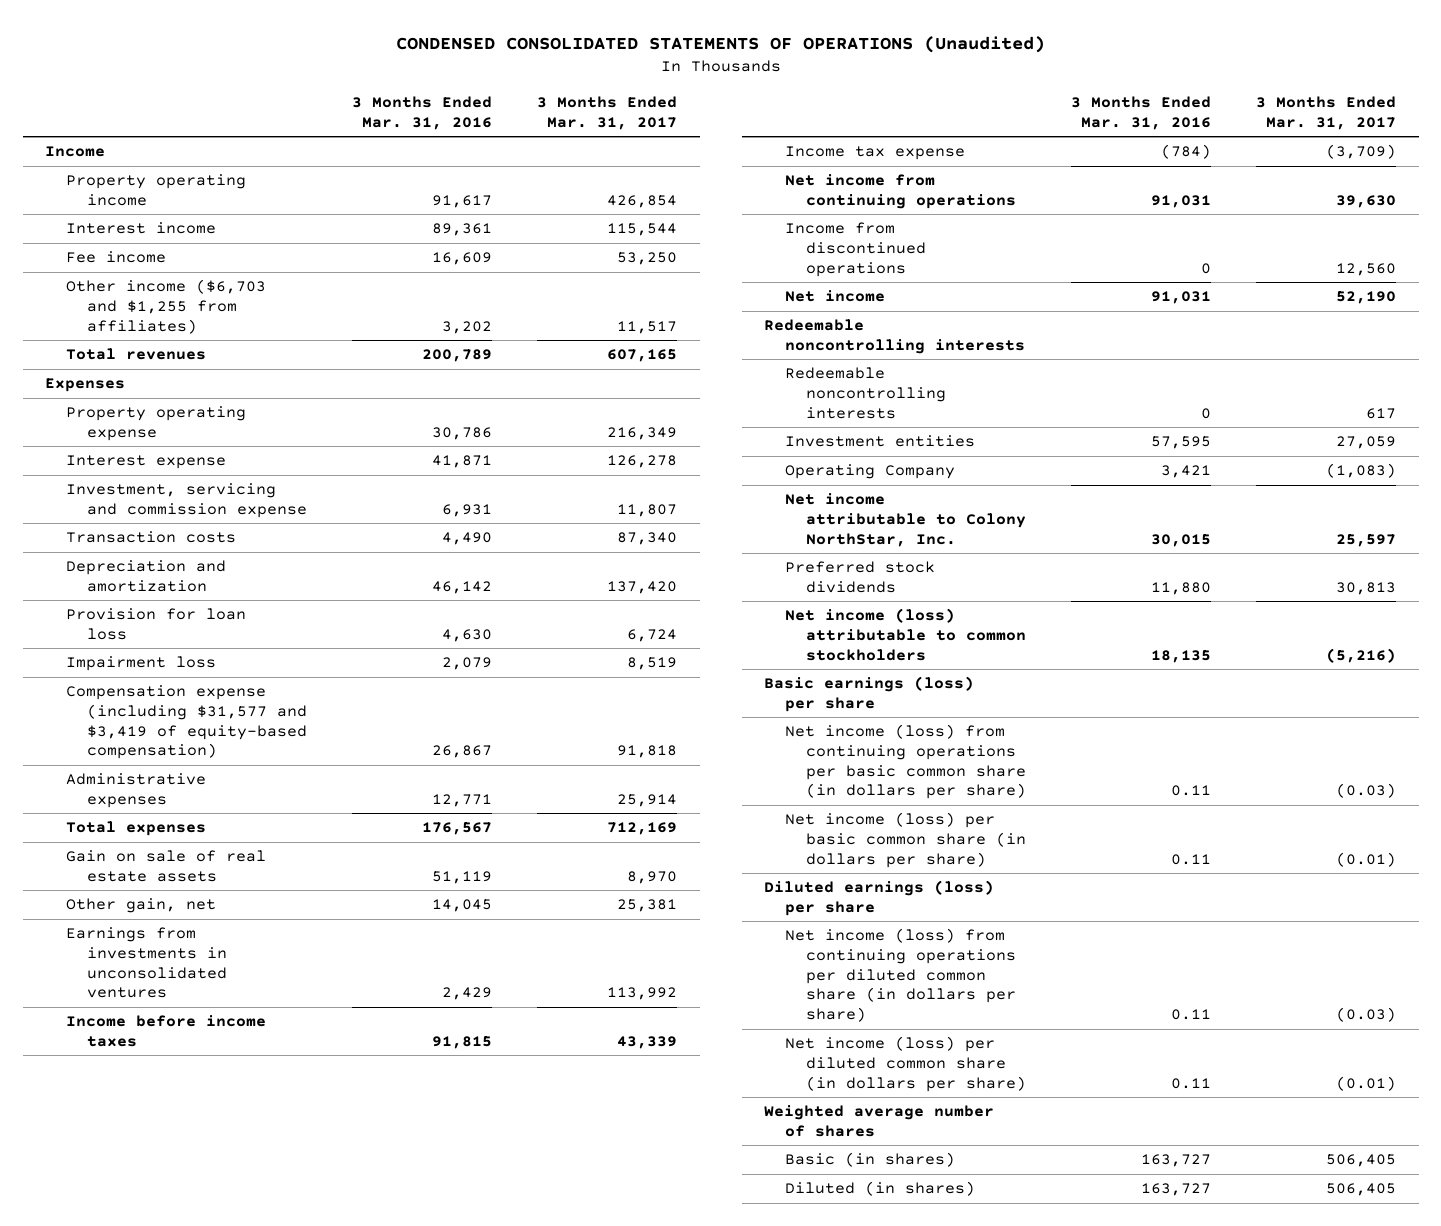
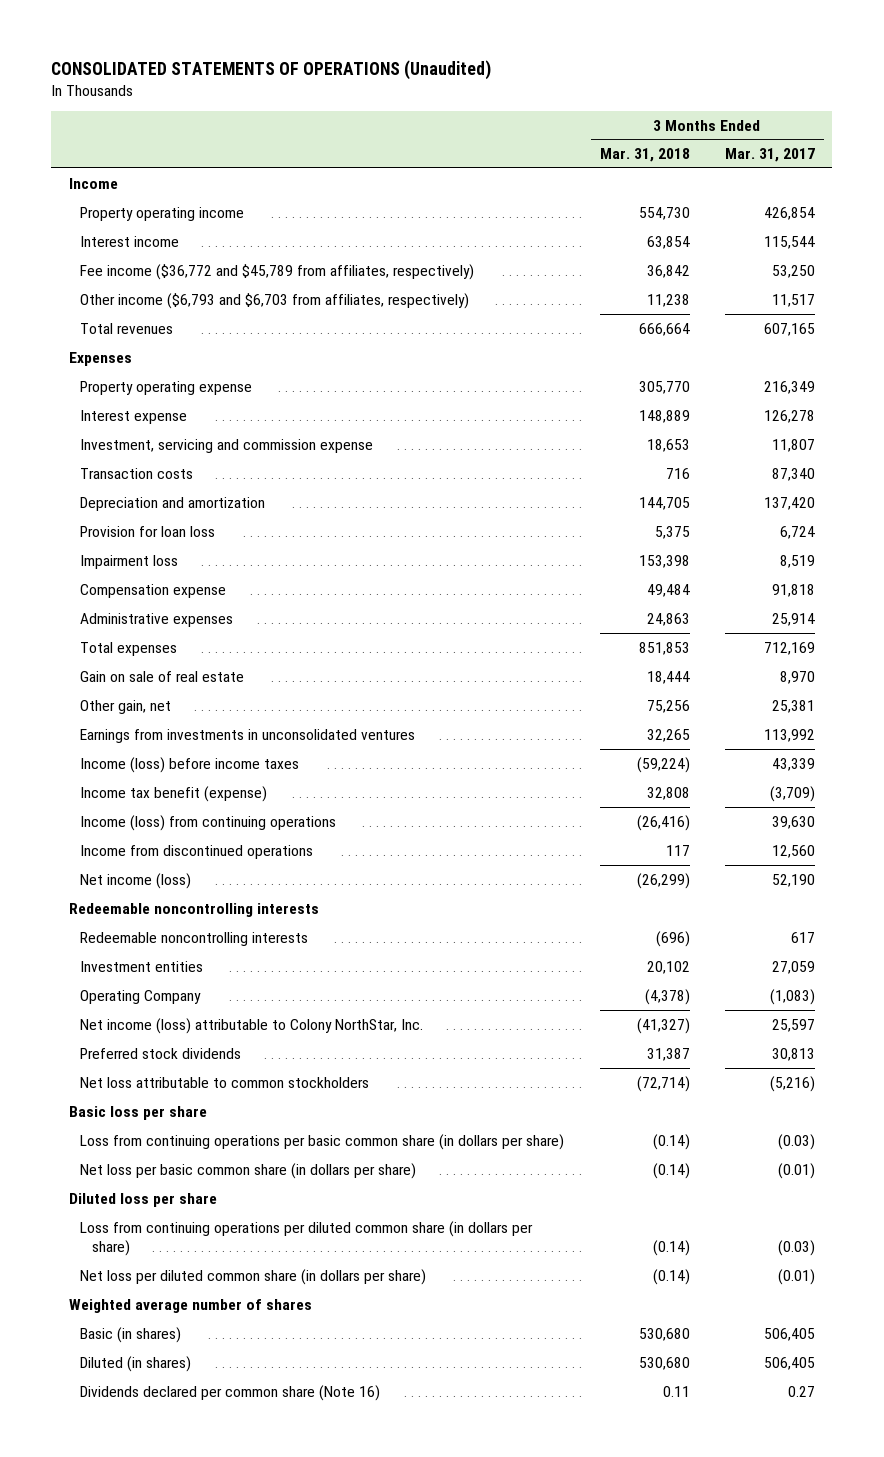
- CONDENSED CONSOLIDATED STATEMENTS OF OPERATIONS (Unaudited)
+ CONSOLIDATED STATEMENTS OF OPERATIONS (Unaudited)
- | 3 Months Ended Mar. 31, 2016 | 3 Months Ended Mar. 31, 2017
+ | 3 Months Ended Mar. 31, 2018 | 3 Months Ended Mar. 31, 2017
- Fee income | 16,609 | 53,250
- Other income ($6,703 and $1,255 from affiliates) | 3,202 | 11,517
+ Fee income ($36,772 and $45,789 from affiliates, respectively) | 36,842 | 53,250
+ Other income ($6,793 and $6,703 from affiliates, respectively) | 11,238 | 11,517
- Compensation expense (including $31,577 and $3,419 of equity-based compensation) | 26,867 | 91,818
+ Compensation expense | 49,484 | 91,818
- Gain on sale of real estate assets | 51,119 | 8,970
+ Gain on sale of real estate | 18,444 | 8,970
- Income before income taxes | 91,815 | 43,339
- Income tax expense | (784) | (3,709)
- Net income from continuing operations | 91,031 | 39,630
+ Income (loss) before income taxes | (59,224) | 43,339
+ Income tax benefit (expense) | 32,808 | (3,709)
+ Income (loss) from continuing operations | (26,416) | 39,630
- Net income | 91,031 | 52,190
+ Net income (loss) | (26,299) | 52,190
- Net income attributable to Colony NorthStar, Inc. | 30,015 | 25,597
+ Net income (loss) attributable to Colony NorthStar, Inc. | (41,327) | 25,597
- Net income (loss) attributable to common stockholders | 18,135 | (5,216)
- Basic earnings (loss) per share
- Net income (loss) from continuing operations per basic common share (in dollars per share) | 0.11 | (0.03)
- Net income (loss) per basic common share (in dollars per share) | 0.11 | (0.01)
- Diluted earnings (loss) per share
- Net income (loss) from continuing operations per diluted common share (in dollars per share) | 0.11 | (0.03)
- Net income (loss) per diluted common share (in dollars per share) | 0.11 | (0.01)
+ Net loss attributable to common stockholders | (72,714) | (5,216)
+ Basic loss per share
+ Loss from continuing operations per basic common share (in dollars per share) | (0.14) | (0.03)
+ Net loss per basic common share (in dollars per share) | (0.14) | (0.01)
+ Diluted loss per share
+ Loss from continuing operations per diluted common share (in dollars per share) | (0.14) | (0.03)
+ Net loss per diluted common share (in dollars per share) | (0.14) | (0.01)
+ Dividends declared per common share (Note 16) | 0.11 | 0.27

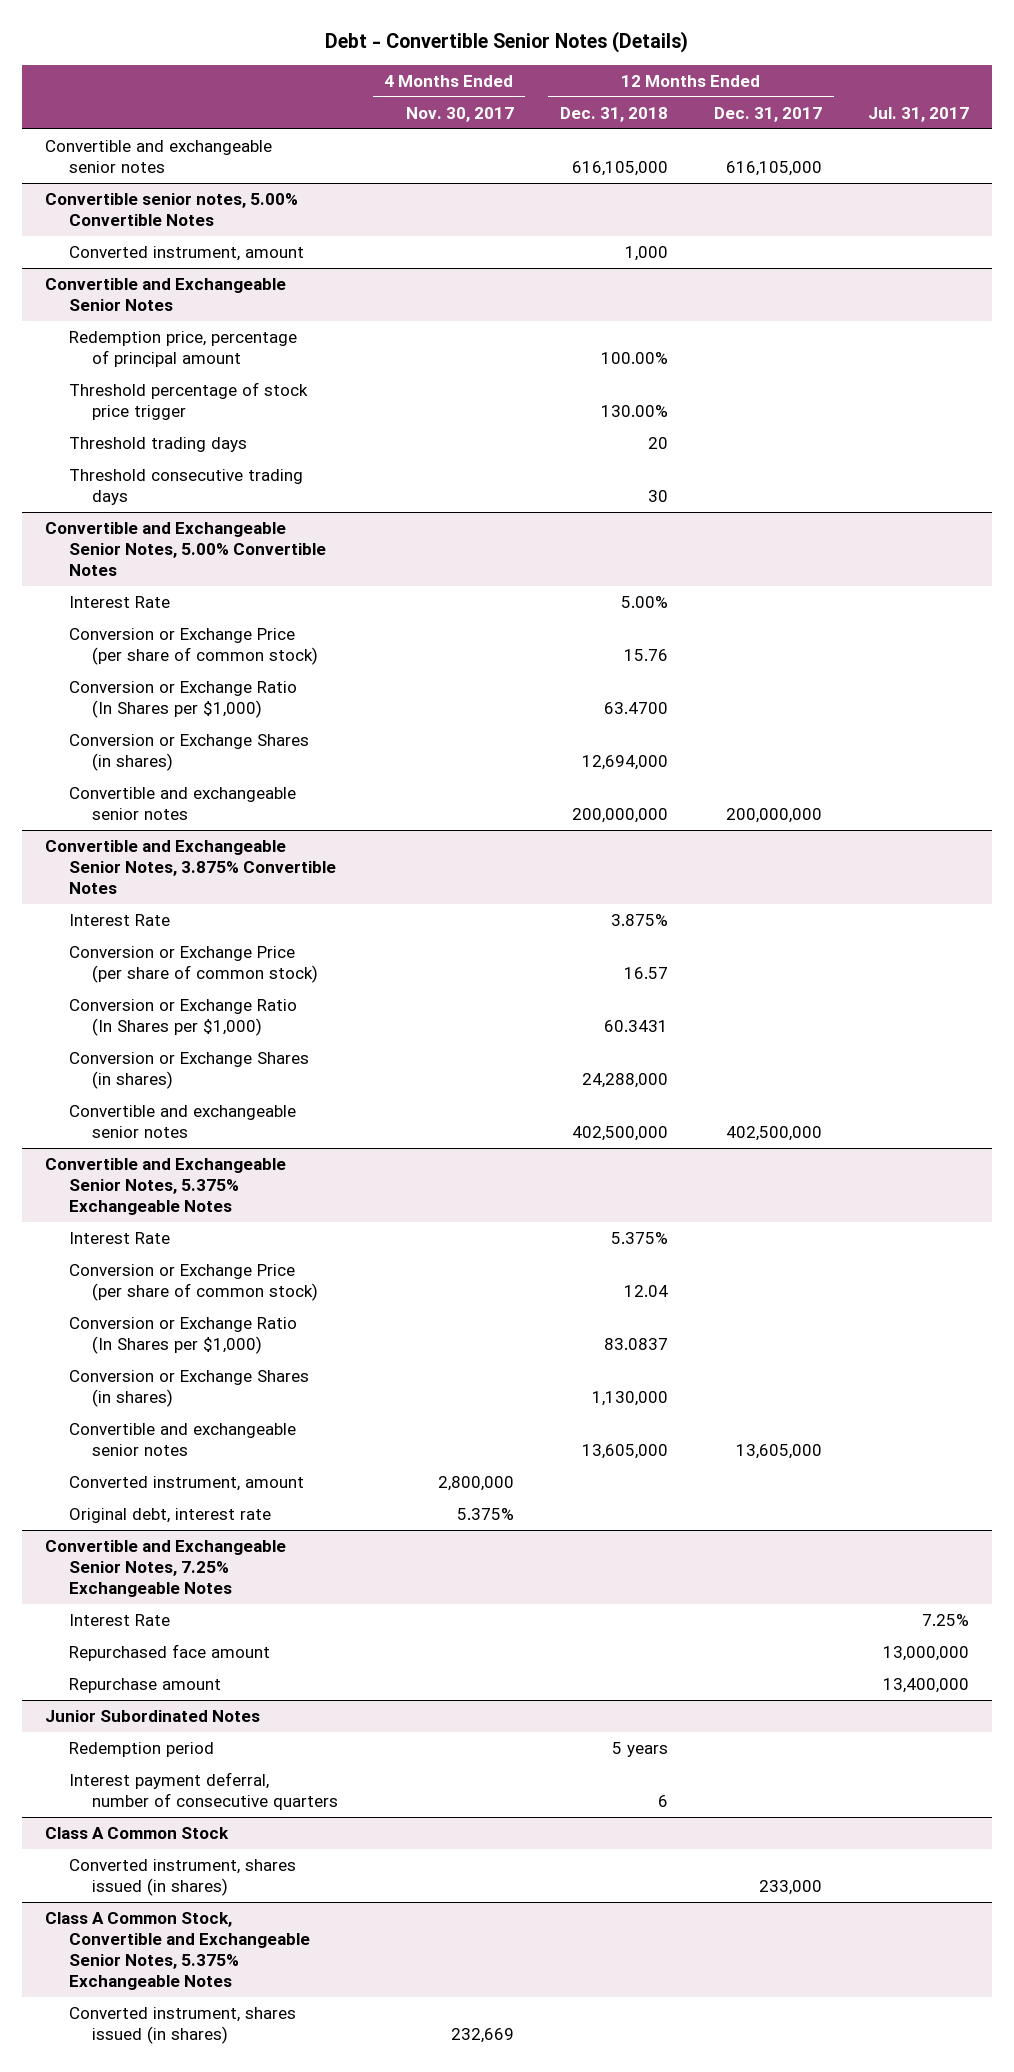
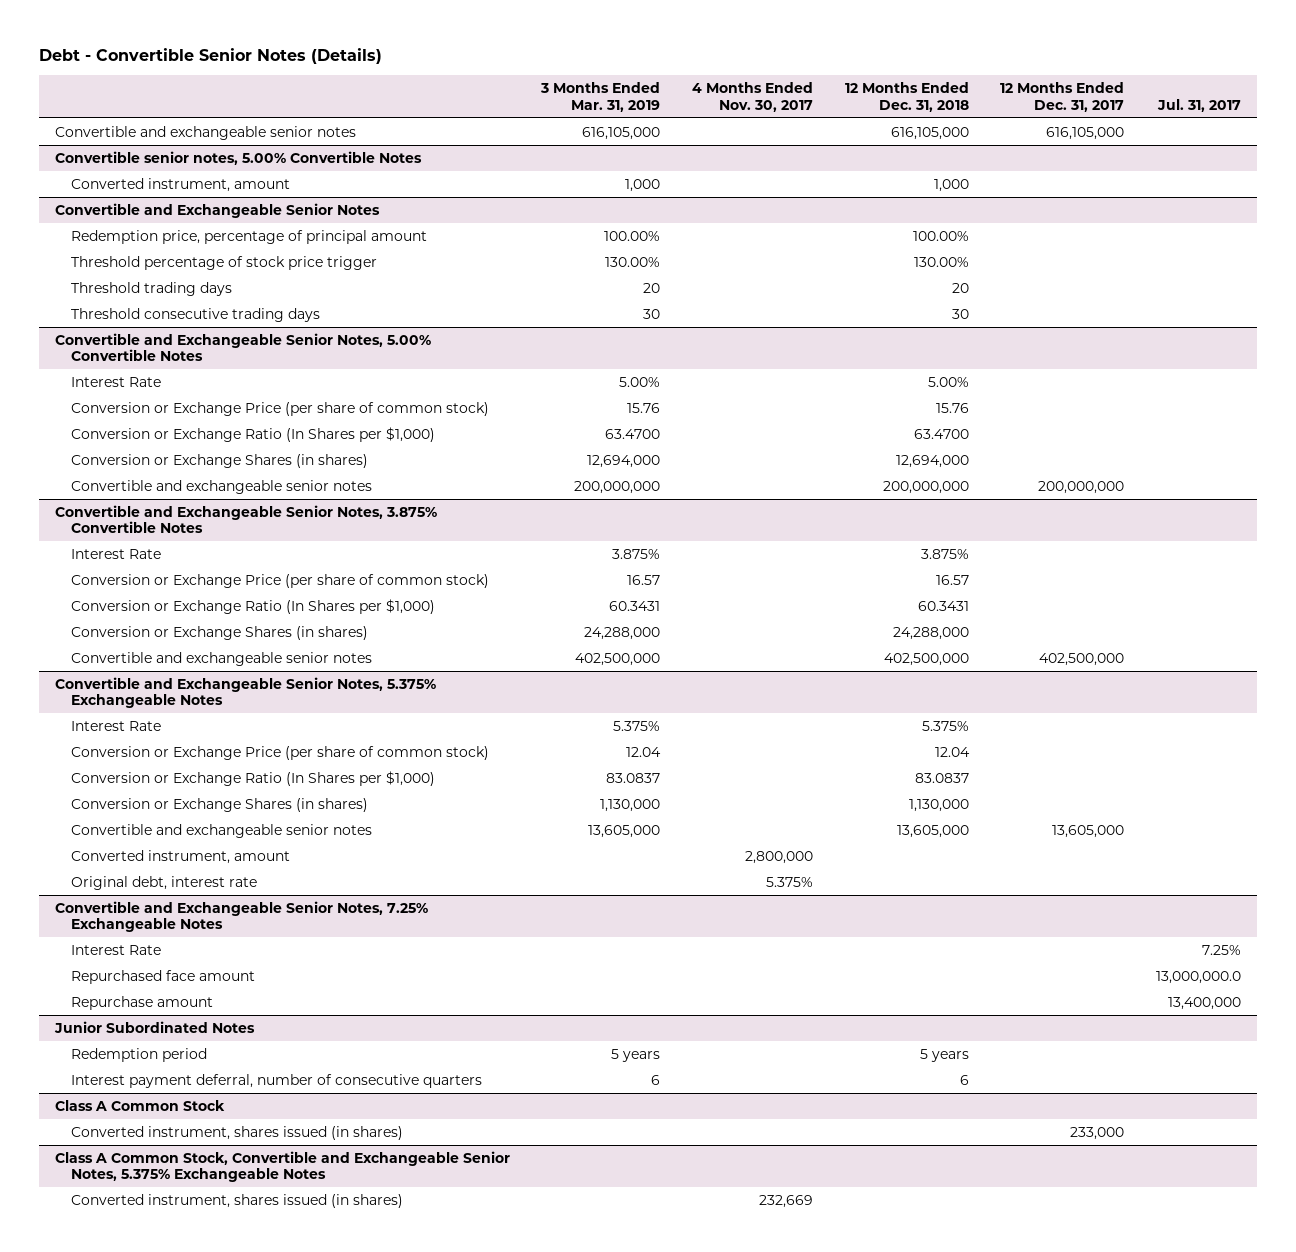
- | 4 Months Ended Nov. 30, 2017 | 12 Months Ended Dec. 31, 2018 | 12 Months Ended Dec. 31, 2017 | Jul. 31, 2017
+ | 3 Months Ended Mar. 31, 2019 | 4 Months Ended Nov. 30, 2017 | 12 Months Ended Dec. 31, 2018 | 12 Months Ended Dec. 31, 2017 | Jul. 31, 2017
@ Convertible and Exchangeable Senior Notes, 7.25% Exchangeable Notes
- Repurchased face amount | | | | 13,000,000
+ Repurchased face amount | | | | | 13,000,000.0

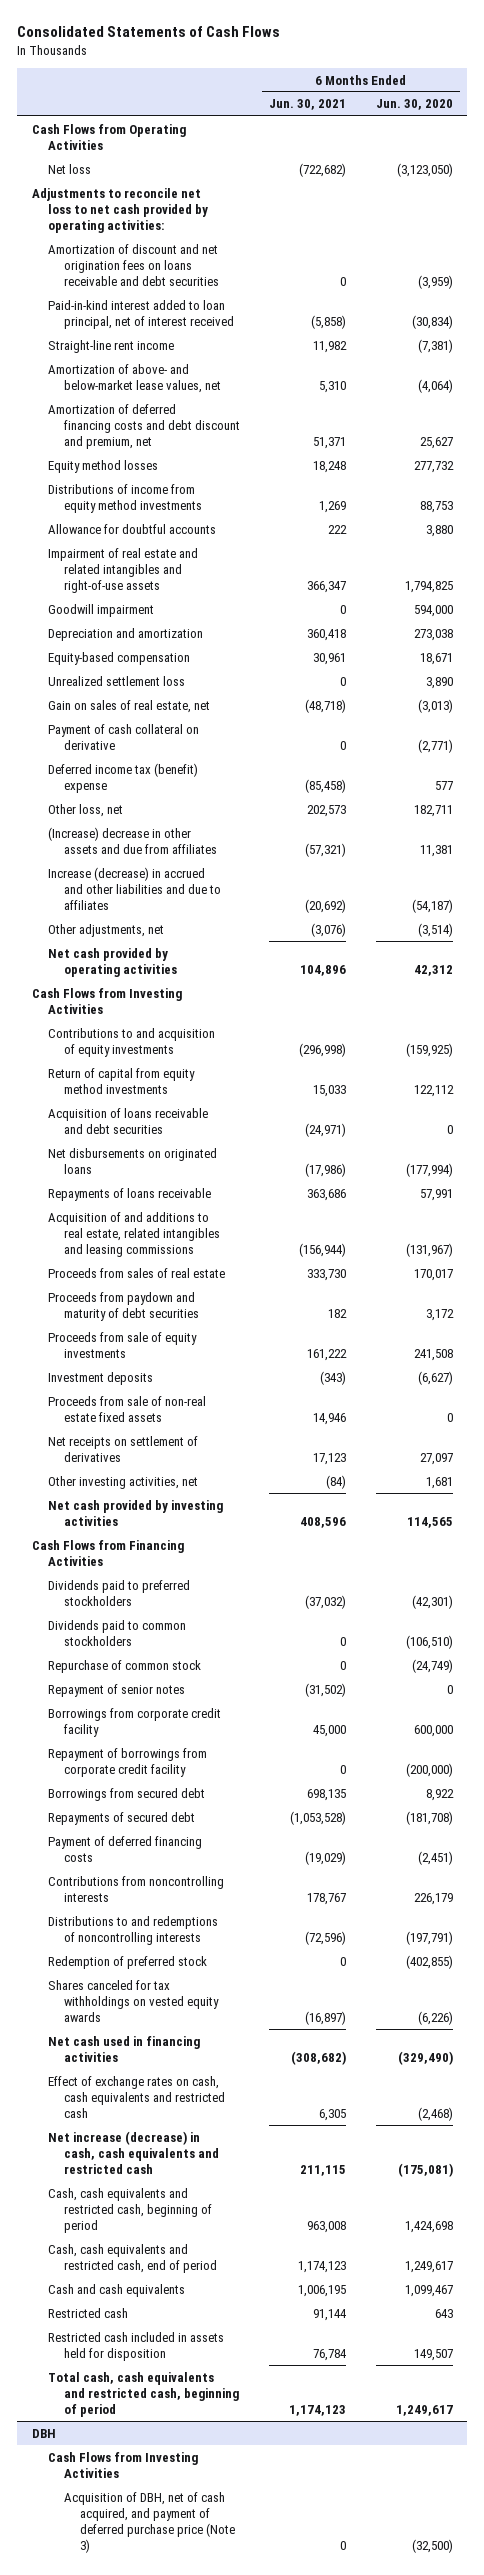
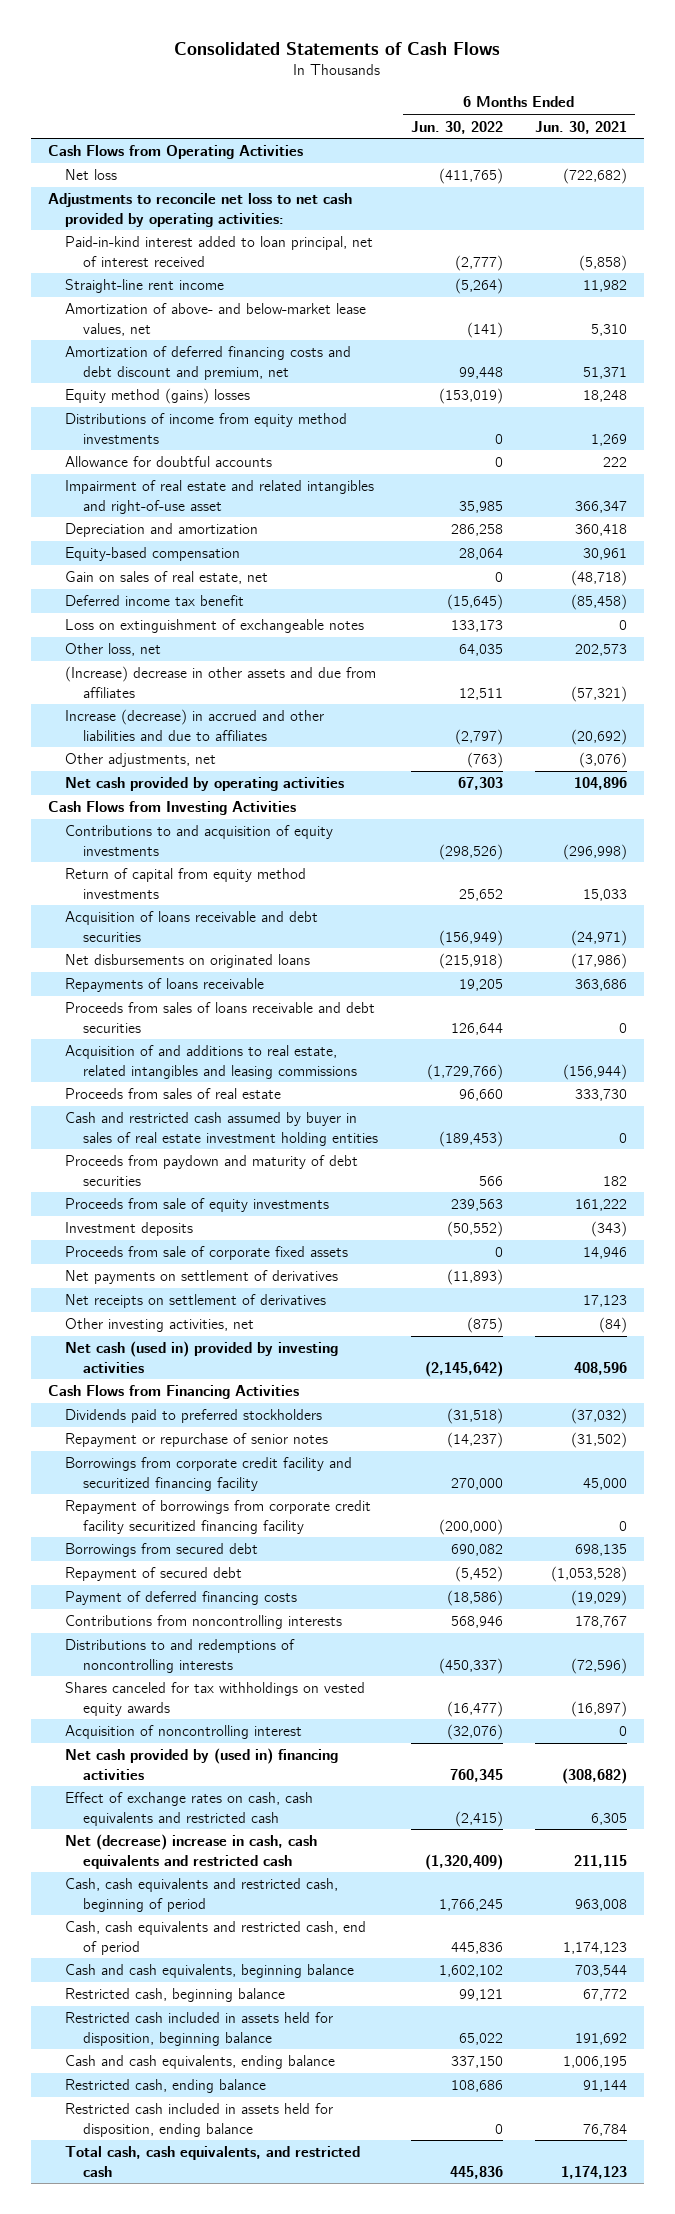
- | 6 Months Ended Jun. 30, 2021 | 6 Months Ended Jun. 30, 2020
+ | 6 Months Ended Jun. 30, 2022 | 6 Months Ended Jun. 30, 2021
- Amortization of discount and net origination fees on loans receivable and debt securities | 0 | (3,959)
- Equity method losses | 18,248 | 277,732
+ Equity method (gains) losses | (153,019) | 18,248
- Impairment of real estate and related intangibles and right-of-use assets | 366,347 | 1,794,825
- Goodwill impairment | 0 | 594,000
+ Impairment of real estate and related intangibles and right-of-use asset | 35,985 | 366,347
- Unrealized settlement loss | 0 | 3,890
- Payment of cash collateral on derivative | 0 | (2,771)
- Deferred income tax (benefit) expense | (85,458) | 577
+ Deferred income tax benefit | (15,645) | (85,458)
+ Loss on extinguishment of exchangeable notes | 133,173 | 0
+ Proceeds from sales of loans receivable and debt securities | 126,644 | 0
+ Cash and restricted cash assumed by buyer in sales of real estate investment holding entities | (189,453) | 0
- Proceeds from sale of non-real estate fixed assets | 14,946 | 0
+ Proceeds from sale of corporate fixed assets | 0 | 14,946
+ Net payments on settlement of derivatives | (11,893) |
- Net cash provided by investing activities | 408,596 | 114,565
+ Net cash (used in) provided by investing activities | (2,145,642) | 408,596
- Dividends paid to common stockholders | 0 | (106,510)
- Repurchase of common stock | 0 | (24,749)
- Repayment of senior notes | (31,502) | 0
- Borrowings from corporate credit facility | 45,000 | 600,000
- Repayment of borrowings from corporate credit facility | 0 | (200,000)
+ Repayment or repurchase of senior notes | (14,237) | (31,502)
+ Borrowings from corporate credit facility and securitized financing facility | 270,000 | 45,000
+ Repayment of borrowings from corporate credit facility securitized financing facility | (200,000) | 0
- Repayments of secured debt | (1,053,528) | (181,708)
+ Repayment of secured debt | (5,452) | (1,053,528)
- Redemption of preferred stock | 0 | (402,855)
- Net cash used in financing activities | (308,682) | (329,490)
+ Acquisition of noncontrolling interest | (32,076) | 0
+ Net cash provided by (used in) financing activities | 760,345 | (308,682)
- Net increase (decrease) in cash, cash equivalents and restricted cash | 211,115 | (175,081)
+ Net (decrease) increase in cash, cash equivalents and restricted cash | (1,320,409) | 211,115
- Cash and cash equivalents | 1,006,195 | 1,099,467
- Restricted cash | 91,144 | 643
- Restricted cash included in assets held for disposition | 76,784 | 149,507
- Total cash, cash equivalents and restricted cash, beginning of period | 1,174,123 | 1,249,617
- DBH
- Cash Flows from Investing Activities
- Acquisition of DBH, net of cash acquired, and payment of deferred purchase price (Note 3) | 0 | (32,500)
+ Cash and cash equivalents, beginning balance | 1,602,102 | 703,544
+ Restricted cash, beginning balance | 99,121 | 67,772
+ Restricted cash included in assets held for disposition, beginning balance | 65,022 | 191,692
+ Cash and cash equivalents, ending balance | 337,150 | 1,006,195
+ Restricted cash, ending balance | 108,686 | 91,144
+ Restricted cash included in assets held for disposition, ending balance | 0 | 76,784
+ Total cash, cash equivalents, and restricted cash | 445,836 | 1,174,123

